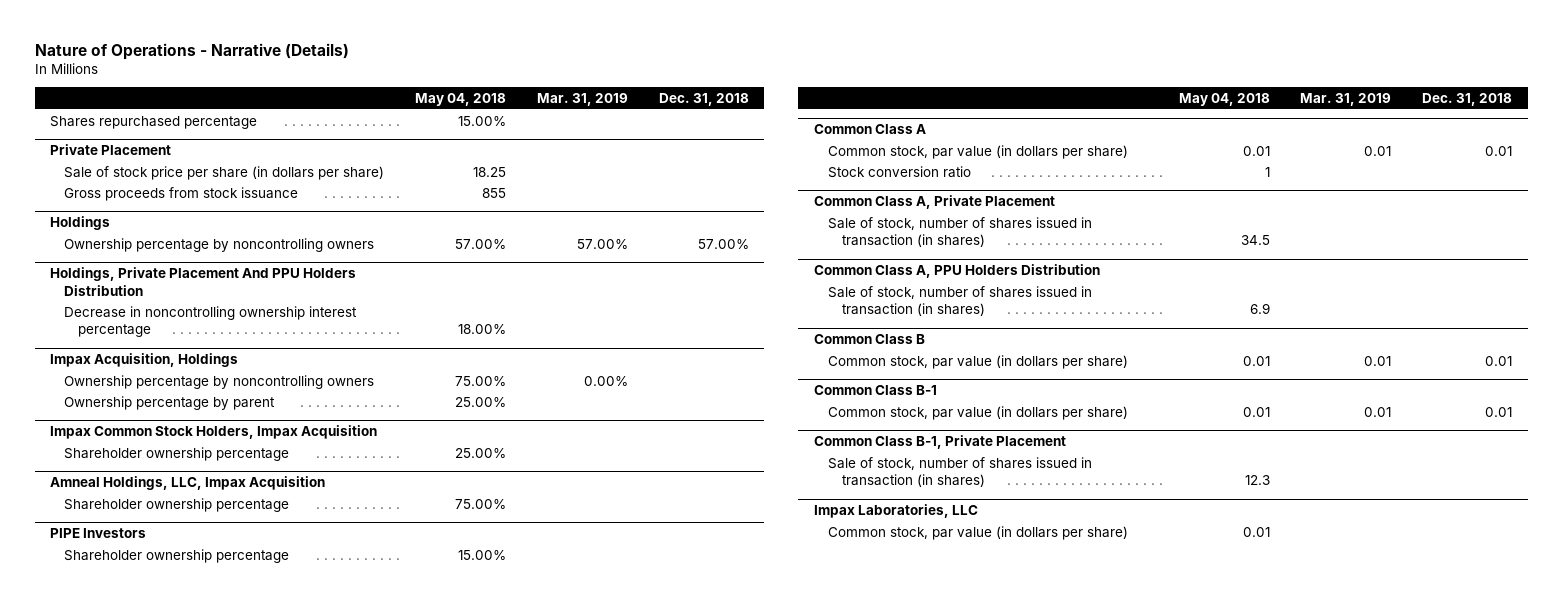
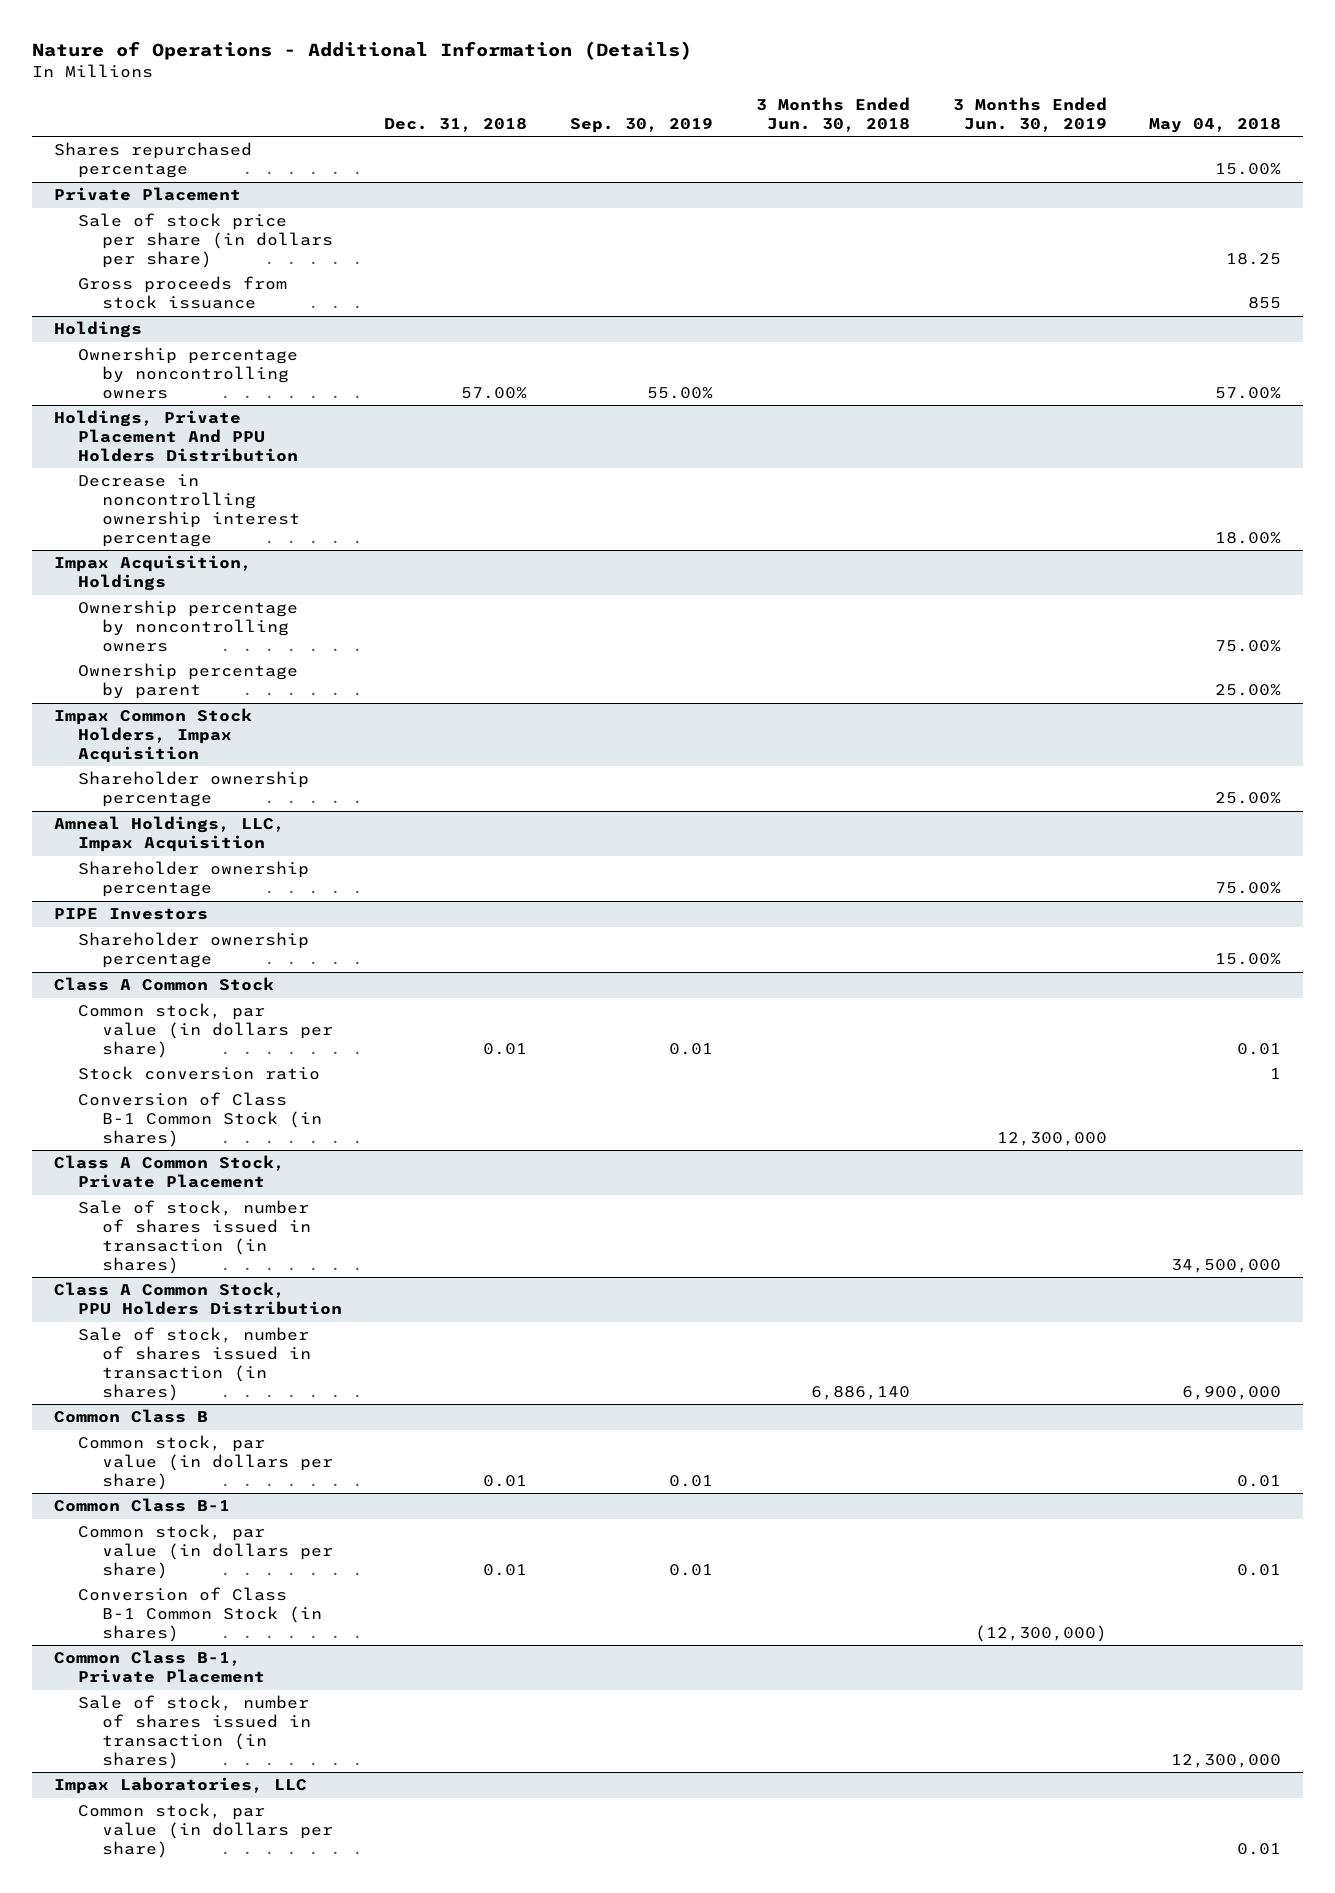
- Nature of Operations - Narrative (Details)
+ Nature of Operations - Additional Information (Details)
- | May 04, 2018 | Mar. 31, 2019 | Dec. 31, 2018
+ | Dec. 31, 2018 | Sep. 30, 2019 | 3 Months Ended Jun. 30, 2018 | 3 Months Ended Jun. 30, 2019 | May 04, 2018
- Common Class A
+ Class A Common Stock
- Common Class A, Private Placement
- Sale of stock, number of shares issued in transaction (in shares) | 34.5 | |
- Common Class A, PPU Holders Distribution
- Sale of stock, number of shares issued in transaction (in shares) | 6.9 | |
+ Conversion of Class B-1 Common Stock (in shares) | | | | 12,300,000 |
+ Class A Common Stock, Private Placement
+ Sale of stock, number of shares issued in transaction (in shares) | | | | | 34,500,000
+ Class A Common Stock, PPU Holders Distribution
+ Sale of stock, number of shares issued in transaction (in shares) | | | 6,886,140 | | 6,900,000
@ Common Class B-1
+ Conversion of Class B-1 Common Stock (in shares) | | | | (12,300,000) |
@ Common Class B-1, Private Placement
- Sale of stock, number of shares issued in transaction (in shares) | 12.3 | |
+ Sale of stock, number of shares issued in transaction (in shares) | | | | | 12,300,000

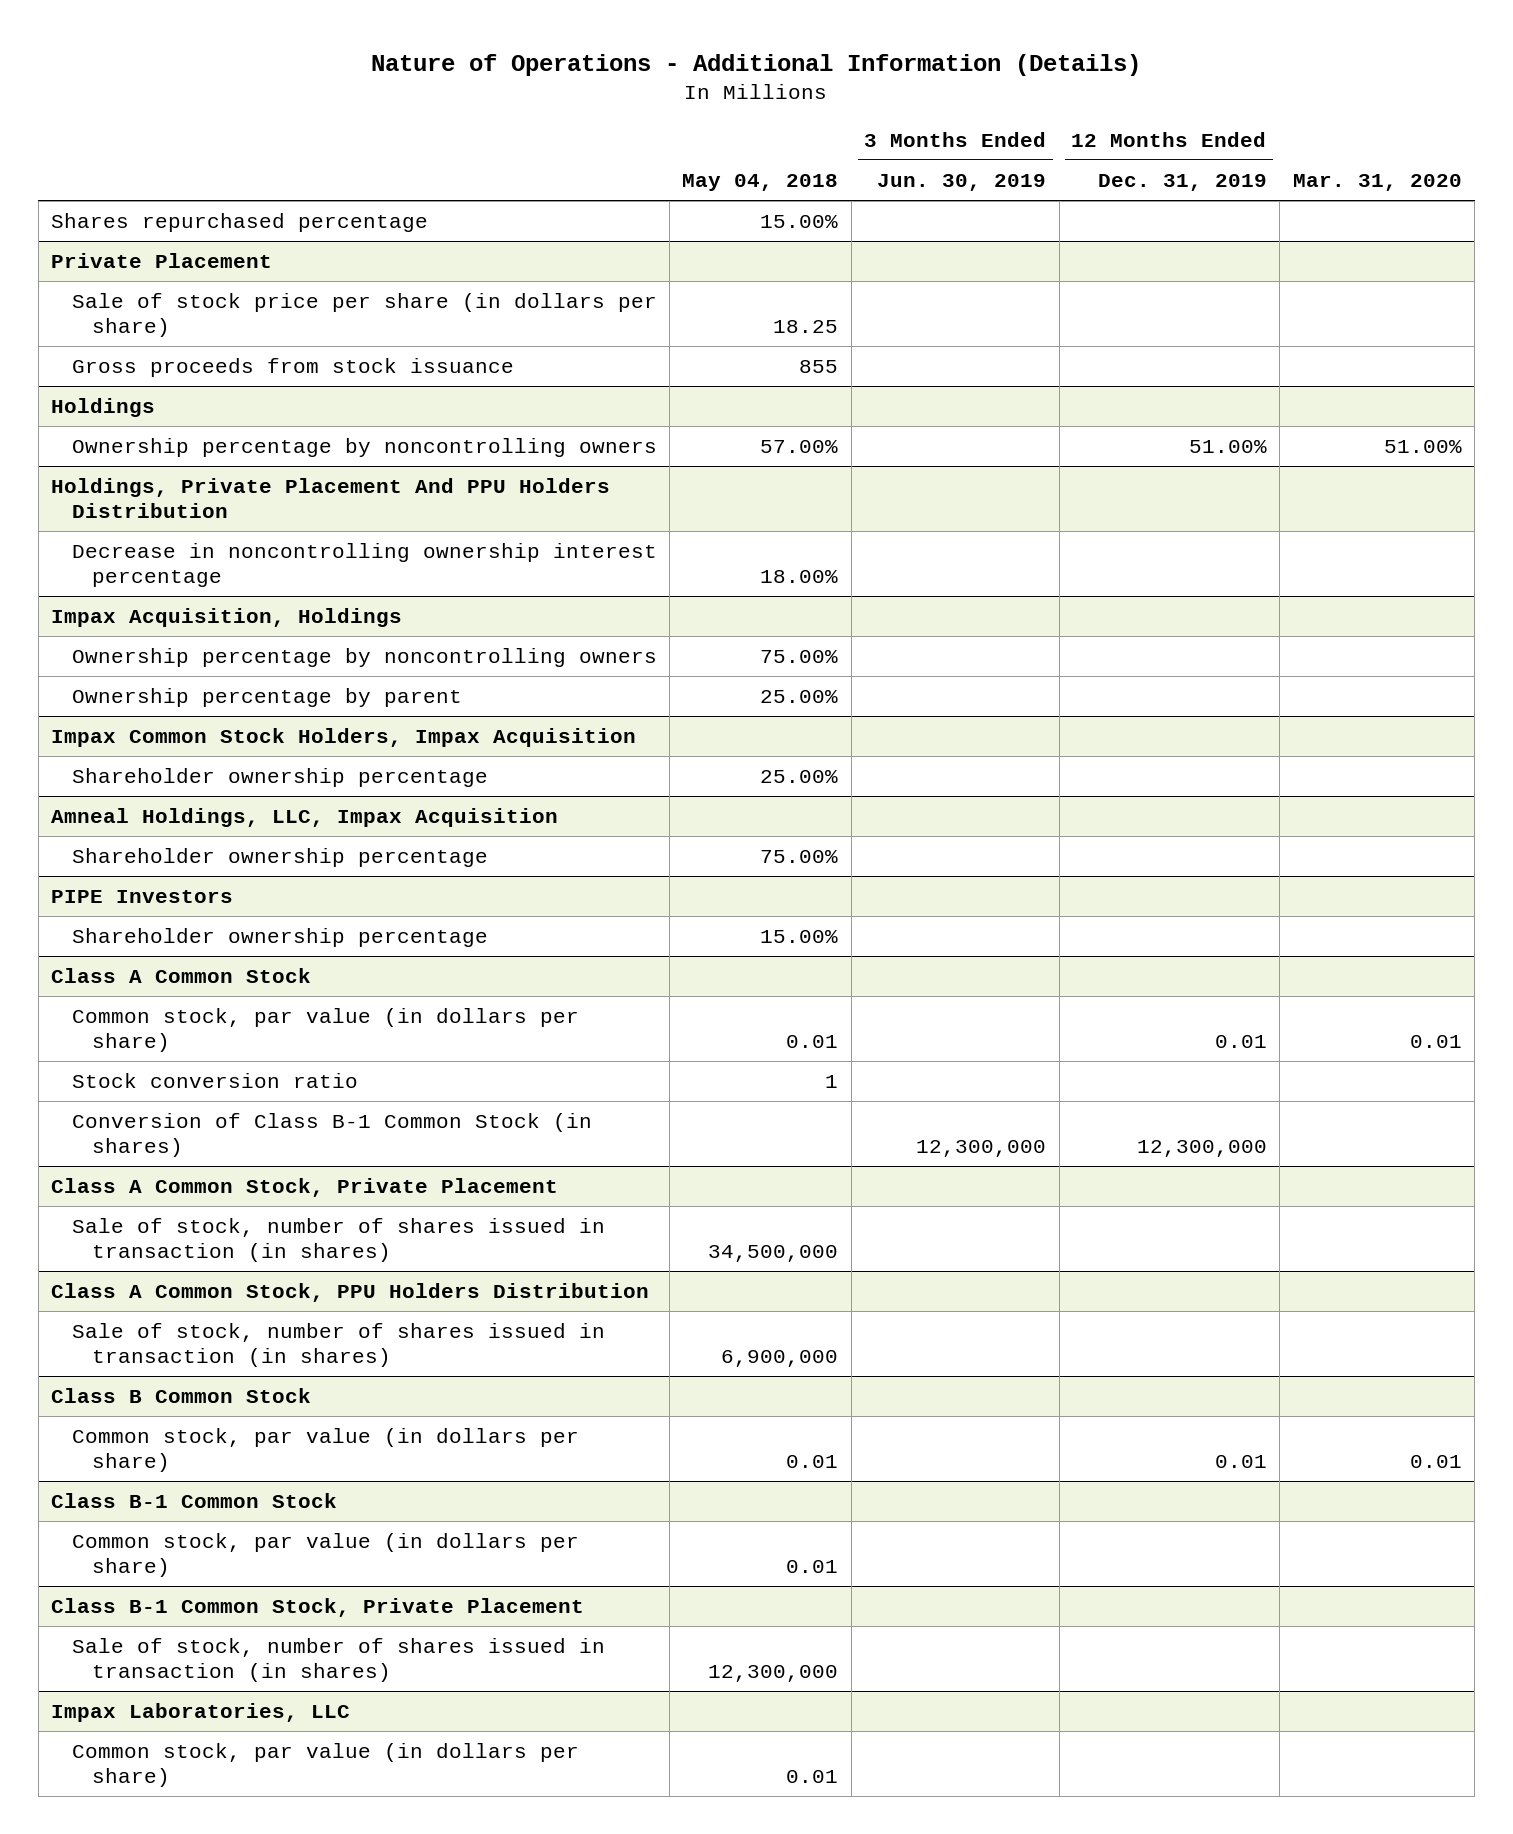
- | Dec. 31, 2018 | Sep. 30, 2019 | 3 Months Ended Jun. 30, 2018 | 3 Months Ended Jun. 30, 2019 | May 04, 2018
+ | May 04, 2018 | 3 Months Ended Jun. 30, 2019 | 12 Months Ended Dec. 31, 2019 | Mar. 31, 2020
- Common Class B
+ Class B Common Stock
- Common Class B-1
+ Class B-1 Common Stock
- Conversion of Class B-1 Common Stock (in shares) | | | | (12,300,000) |
- Common Class B-1, Private Placement
+ Class B-1 Common Stock, Private Placement

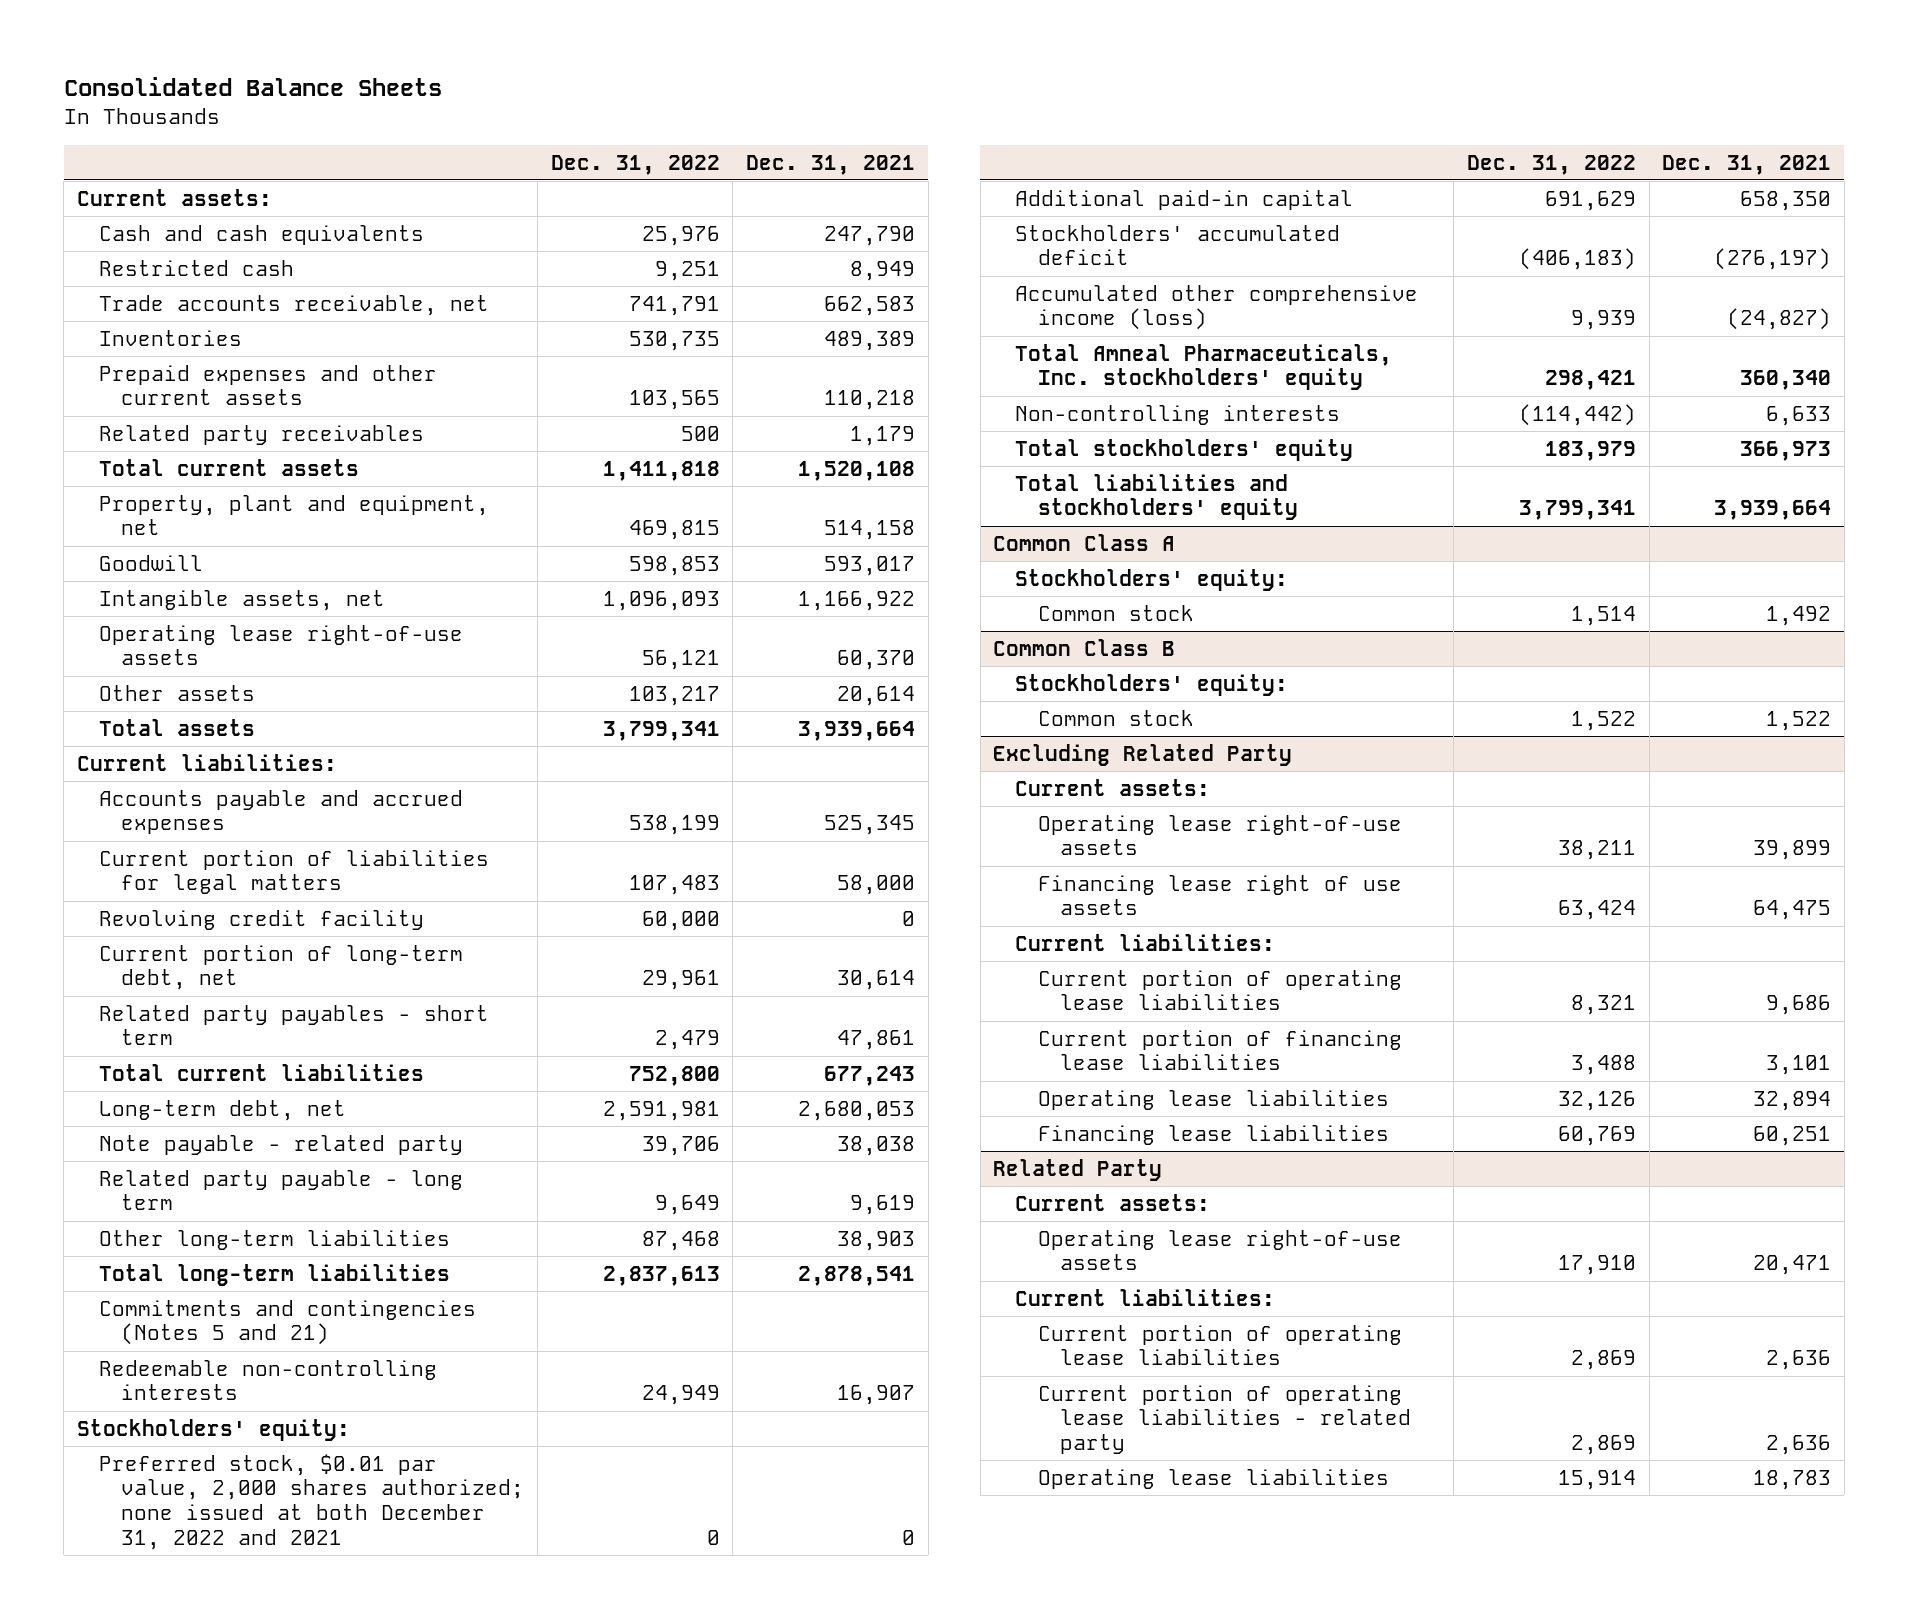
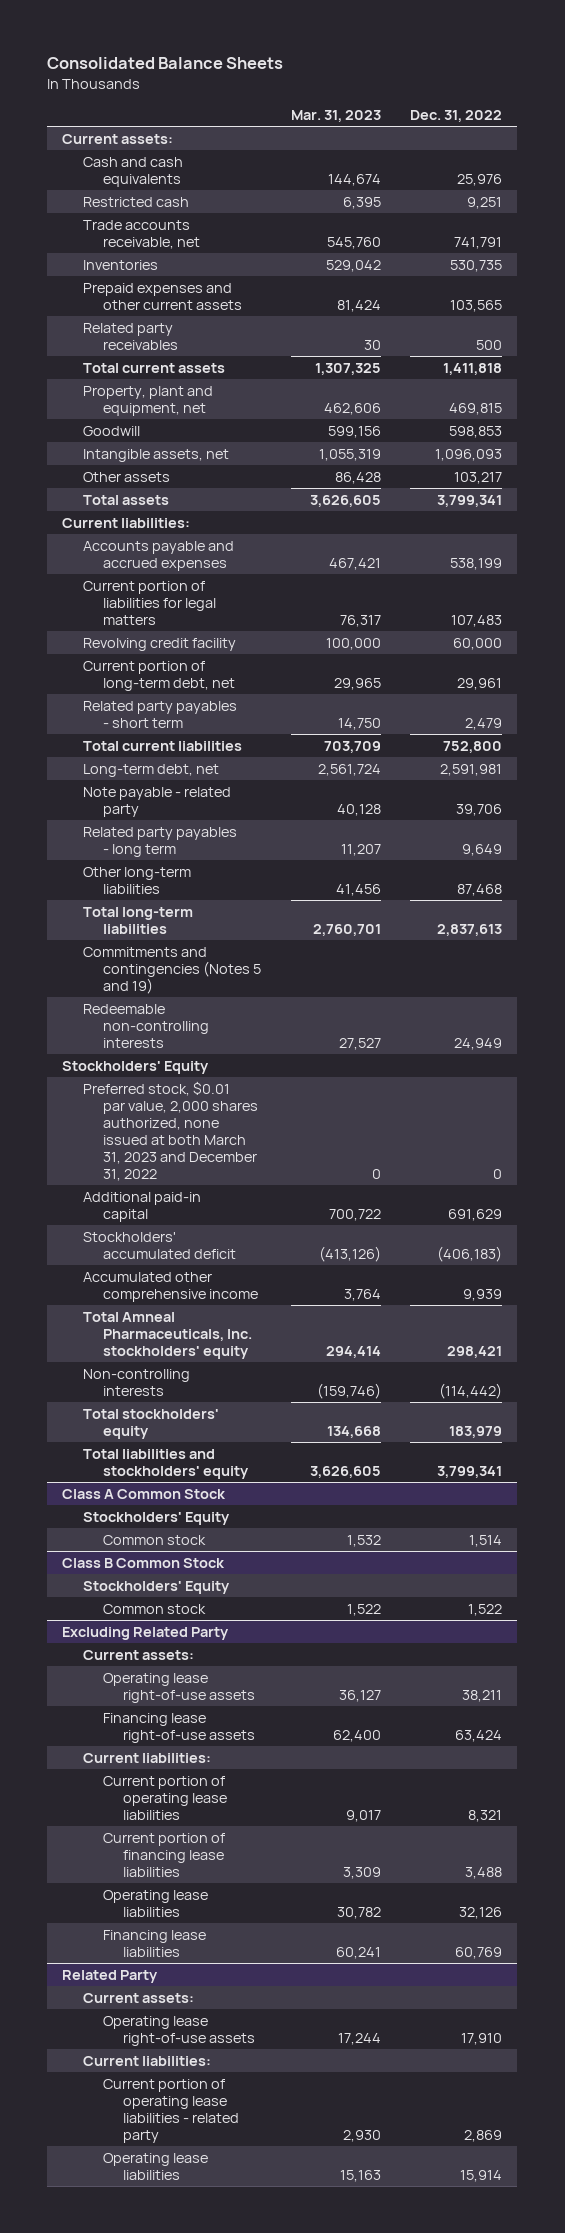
- | Dec. 31, 2022 | Dec. 31, 2021
+ | Mar. 31, 2023 | Dec. 31, 2022
- Operating lease right-of-use assets | 56,121 | 60,370
- Related party payable - long term | 9,649 | 9,619
+ Related party payables - long term | 11,207 | 9,649
- Commitments and contingencies (Notes 5 and 21)
+ Commitments and contingencies (Notes 5 and 19)
- Stockholders' equity:
- Preferred stock, $0.01 par value, 2,000 shares authorized; none issued at both December 31, 2022 and 2021 | 0 | 0
+ Stockholders' Equity
+ Preferred stock, $0.01 par value, 2,000 shares authorized, none issued at both March 31, 2023 and December 31, 2022 | 0 | 0
- Accumulated other comprehensive income (loss) | 9,939 | (24,827)
+ Accumulated other comprehensive income | 3,764 | 9,939
- Common Class A
- Stockholders' equity:
+ Class A Common Stock
+ Stockholders' Equity
- Common Class B
- Stockholders' equity:
+ Class B Common Stock
+ Stockholders' Equity
@ Excluding Related Party
- Financing lease right of use assets | 63,424 | 64,475
+ Financing lease right-of-use assets | 62,400 | 63,424
@ Related Party
- Current portion of operating lease liabilities | 2,869 | 2,636

